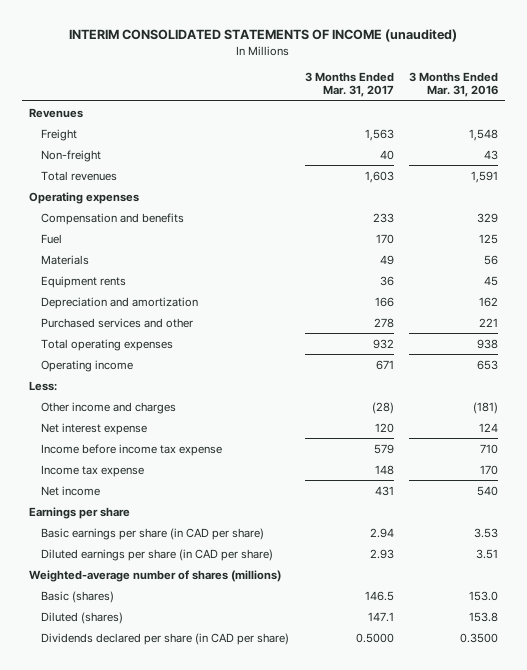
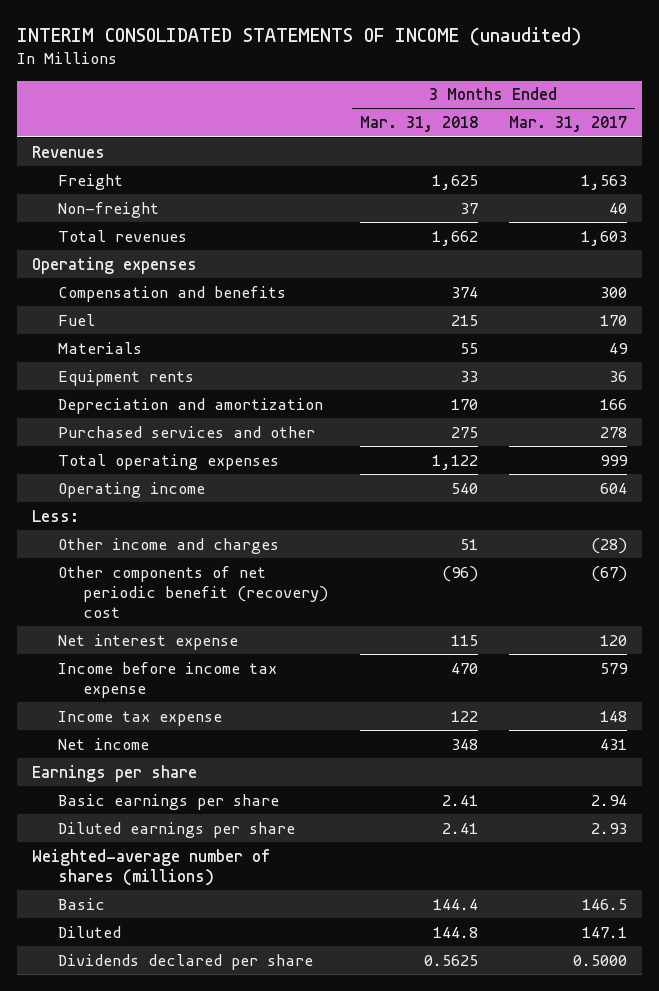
- | 3 Months Ended Mar. 31, 2017 | 3 Months Ended Mar. 31, 2016
+ | 3 Months Ended Mar. 31, 2018 | 3 Months Ended Mar. 31, 2017
- Compensation and benefits | 233 | 329
+ Compensation and benefits | 374 | 300
- Total operating expenses | 932 | 938
- Operating income | 671 | 653
+ Total operating expenses | 1,122 | 999
+ Operating income | 540 | 604
+ Other components of net periodic benefit (recovery) cost | (96) | (67)
- Basic earnings per share (in CAD per share) | 2.94 | 3.53
- Diluted earnings per share (in CAD per share) | 2.93 | 3.51
+ Basic earnings per share | 2.41 | 2.94
+ Diluted earnings per share | 2.41 | 2.93
- Basic (shares) | 146.5 | 153.0
- Diluted (shares) | 147.1 | 153.8
- Dividends declared per share (in CAD per share) | 0.5000 | 0.3500
+ Basic | 144.4 | 146.5
+ Diluted | 144.8 | 147.1
+ Dividends declared per share | 0.5625 | 0.5000

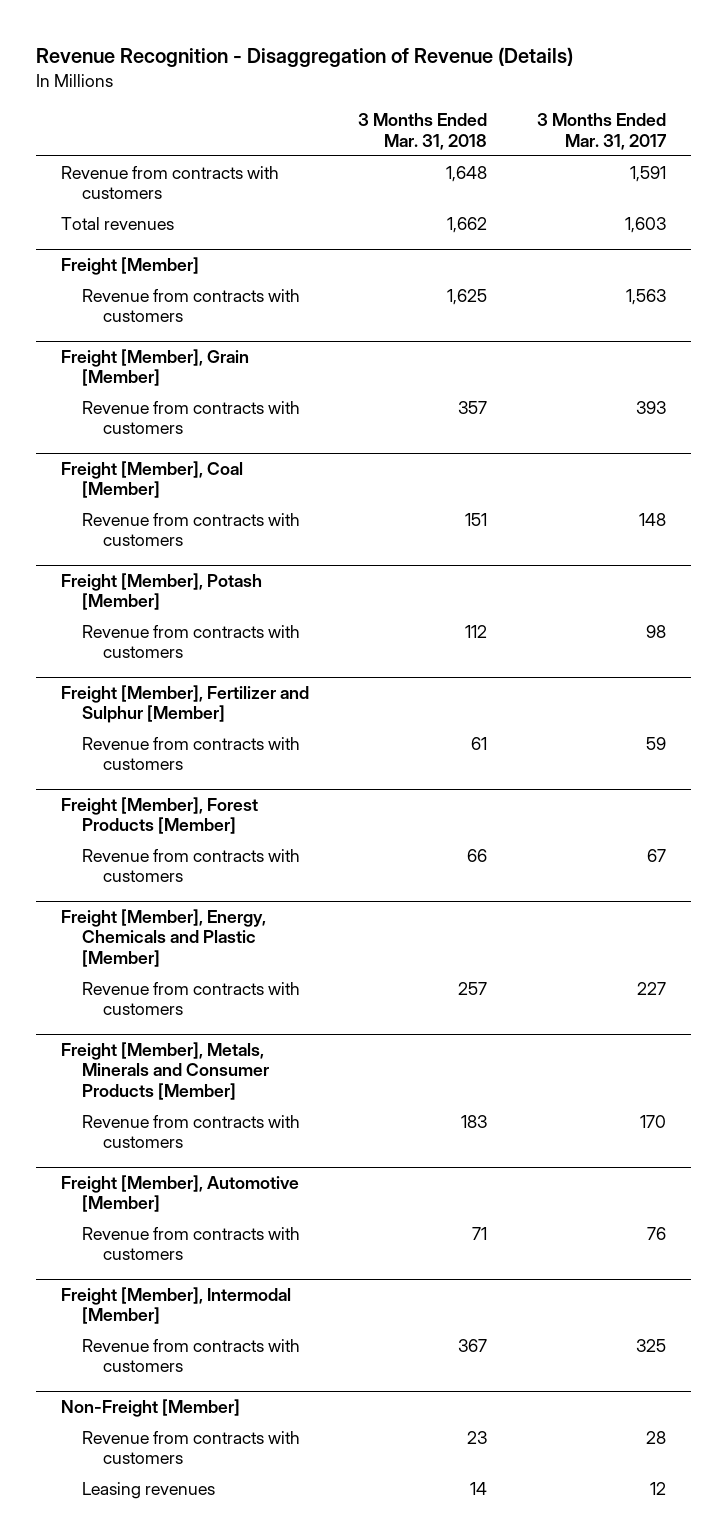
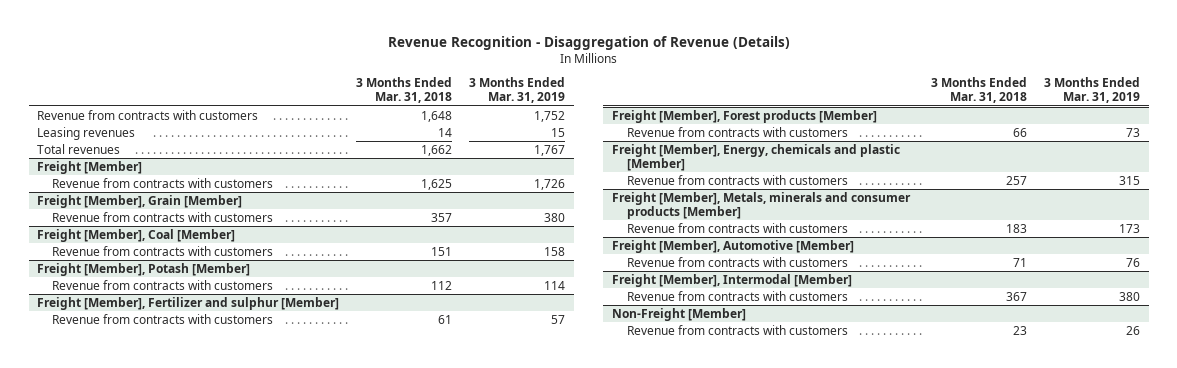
- | 3 Months Ended Mar. 31, 2018 | 3 Months Ended Mar. 31, 2017
+ | 3 Months Ended Mar. 31, 2018 | 3 Months Ended Mar. 31, 2019
+ Leasing revenues | 14 | 15
- Freight [Member], Fertilizer and Sulphur [Member]
+ Freight [Member], Fertilizer and sulphur [Member]
- Freight [Member], Forest Products [Member]
+ Freight [Member], Forest products [Member]
- Freight [Member], Energy, Chemicals and Plastic [Member]
+ Freight [Member], Energy, chemicals and plastic [Member]
- Freight [Member], Metals, Minerals and Consumer Products [Member]
+ Freight [Member], Metals, minerals and consumer products [Member]
@ Non-Freight [Member]
- Leasing revenues | 14 | 12

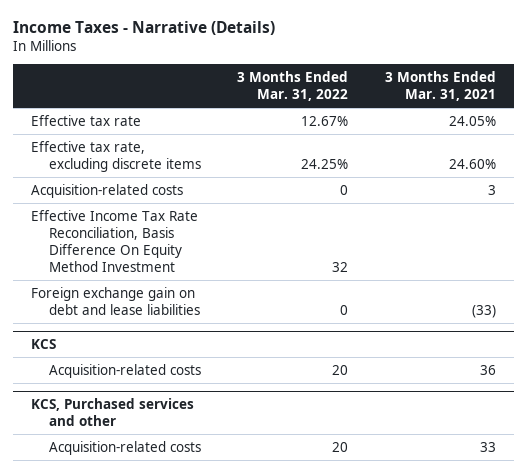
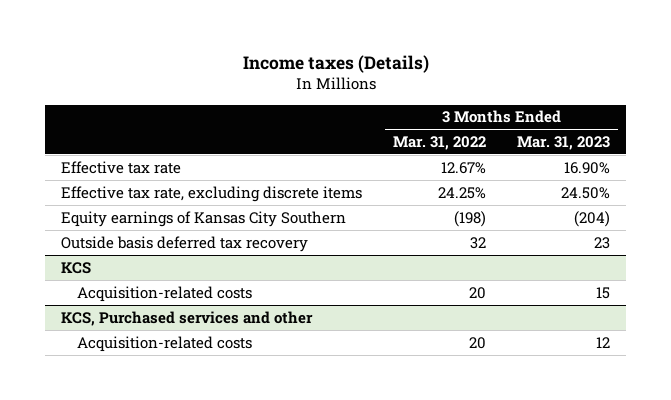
- Income Taxes - Narrative (Details)
+ Income taxes (Details)
- | 3 Months Ended Mar. 31, 2022 | 3 Months Ended Mar. 31, 2021
+ | 3 Months Ended Mar. 31, 2022 | 3 Months Ended Mar. 31, 2023
- Acquisition-related costs | 0 | 3
- Effective Income Tax Rate Reconciliation, Basis Difference On Equity Method Investment | 32 |
- Foreign exchange gain on debt and lease liabilities | 0 | (33)
+ Equity earnings of Kansas City Southern | (198) | (204)
+ Outside basis deferred tax recovery | 32 | 23

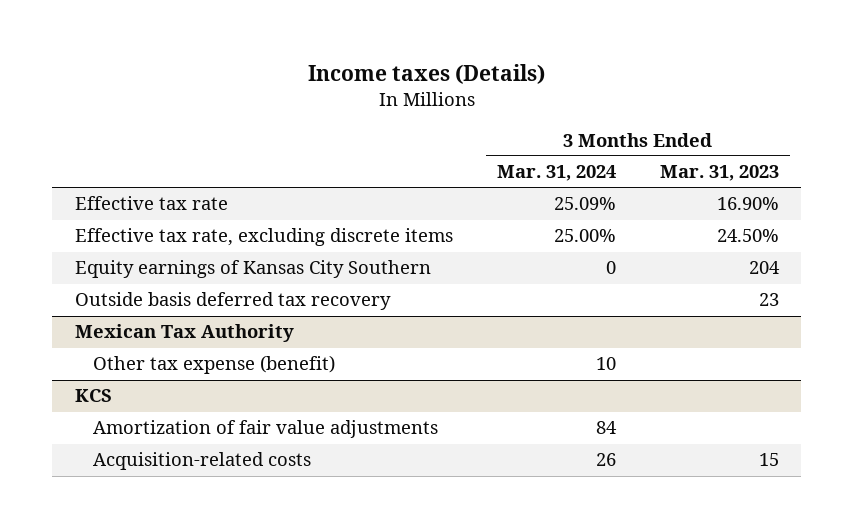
- | 3 Months Ended Mar. 31, 2022 | 3 Months Ended Mar. 31, 2023
+ | 3 Months Ended Mar. 31, 2024 | 3 Months Ended Mar. 31, 2023
- Equity earnings of Kansas City Southern | (198) | (204)
+ Equity earnings of Kansas City Southern | 0 | 204
+ Mexican Tax Authority
+ Other tax expense (benefit) | 10 |
@ KCS
+ Amortization of fair value adjustments | 84 |
- KCS, Purchased services and other
- Acquisition-related costs | 20 | 12

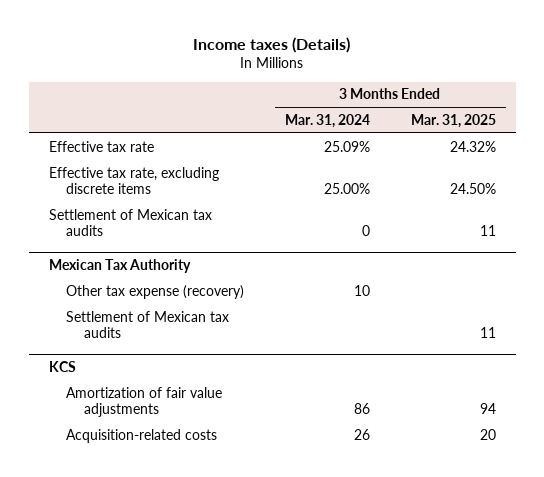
- | 3 Months Ended Mar. 31, 2024 | 3 Months Ended Mar. 31, 2023
+ | 3 Months Ended Mar. 31, 2024 | 3 Months Ended Mar. 31, 2025
- Equity earnings of Kansas City Southern | 0 | 204
- Outside basis deferred tax recovery | | 23
+ Settlement of Mexican tax audits | 0 | 11
@ Mexican Tax Authority
- Other tax expense (benefit) | 10 |
+ Other tax expense (recovery) | 10 |
+ Settlement of Mexican tax audits | | 11
@ KCS
- Amortization of fair value adjustments | 84 |
+ Amortization of fair value adjustments | 86 | 94

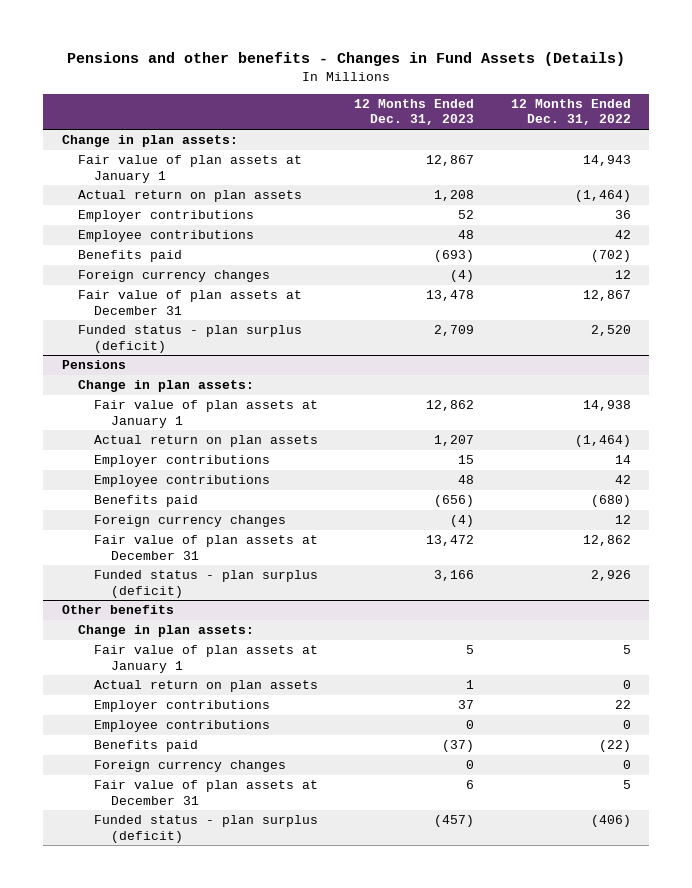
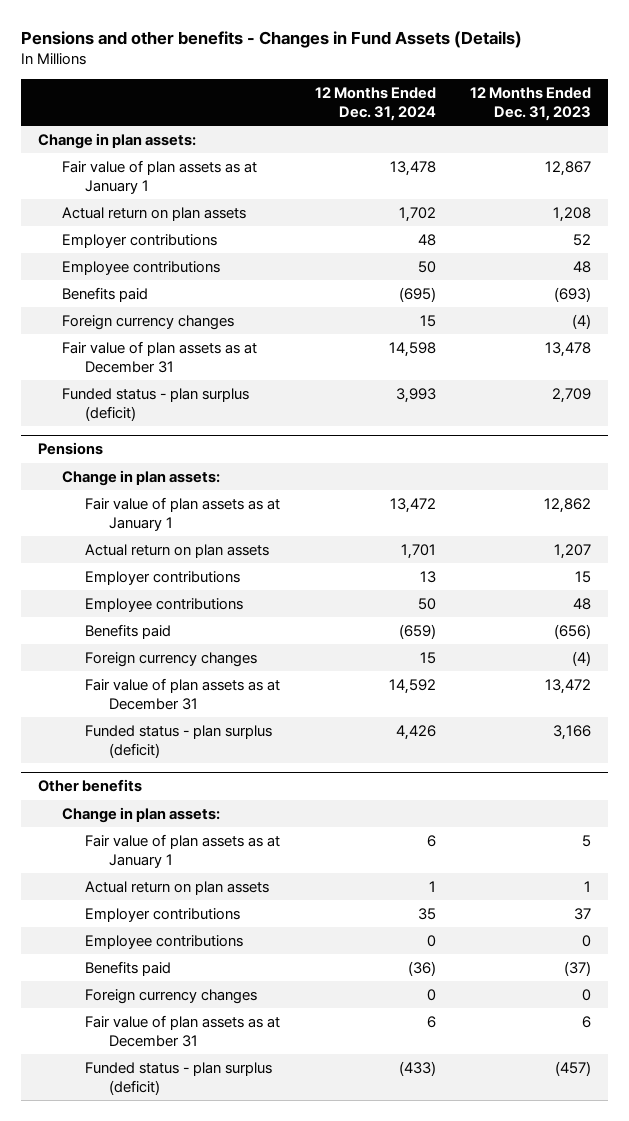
- | 12 Months Ended Dec. 31, 2023 | 12 Months Ended Dec. 31, 2022
+ | 12 Months Ended Dec. 31, 2024 | 12 Months Ended Dec. 31, 2023
- Fair value of plan assets at January 1 | 12,867 | 14,943
+ Fair value of plan assets as at January 1 | 13,478 | 12,867
- Fair value of plan assets at December 31 | 13,478 | 12,867
+ Fair value of plan assets as at December 31 | 14,598 | 13,478
@ Pensions
- Fair value of plan assets at January 1 | 12,862 | 14,938
+ Fair value of plan assets as at January 1 | 13,472 | 12,862
- Fair value of plan assets at December 31 | 13,472 | 12,862
+ Fair value of plan assets as at December 31 | 14,592 | 13,472
@ Other benefits
- Fair value of plan assets at January 1 | 5 | 5
+ Fair value of plan assets as at January 1 | 6 | 5
- Fair value of plan assets at December 31 | 6 | 5
+ Fair value of plan assets as at December 31 | 6 | 6

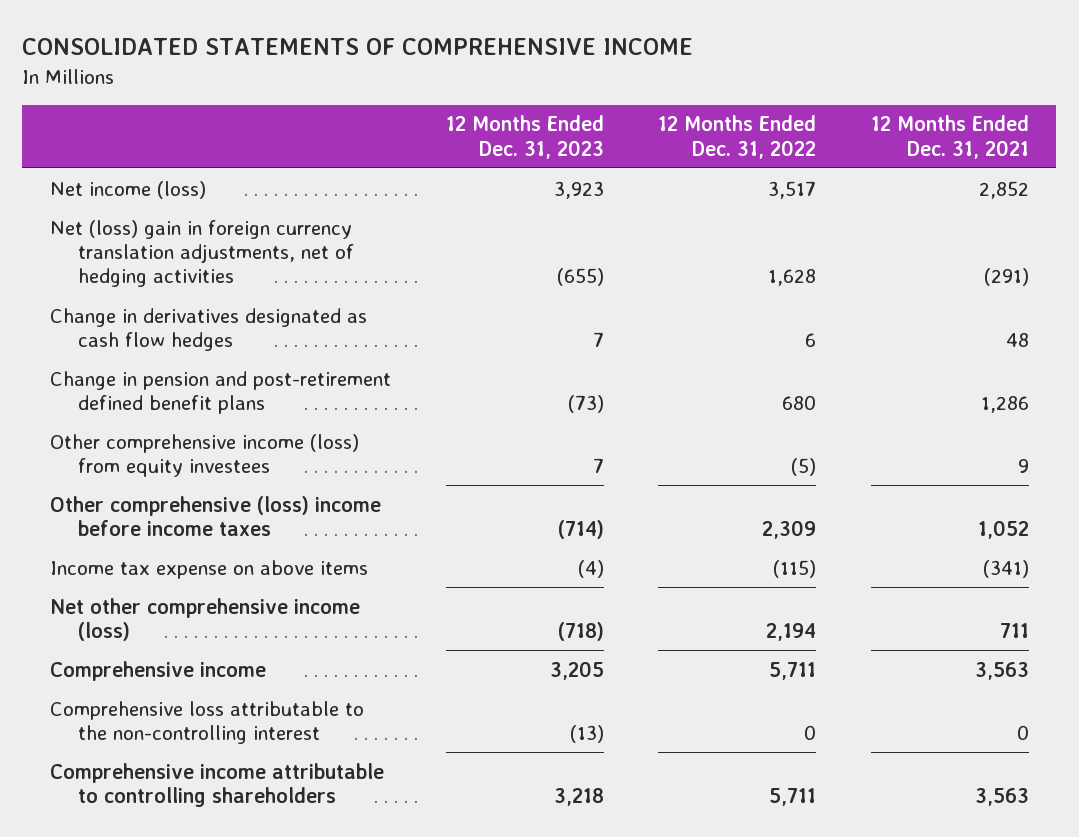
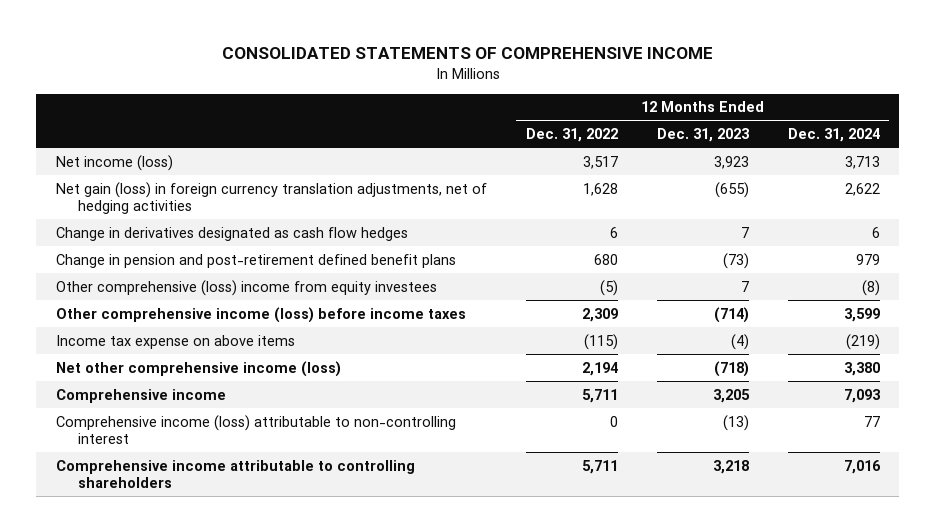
- | 12 Months Ended Dec. 31, 2023 | 12 Months Ended Dec. 31, 2022 | 12 Months Ended Dec. 31, 2021
+ | 12 Months Ended Dec. 31, 2022 | 12 Months Ended Dec. 31, 2023 | 12 Months Ended Dec. 31, 2024
- Net (loss) gain in foreign currency translation adjustments, net of hedging activities | (655) | 1,628 | (291)
+ Net gain (loss) in foreign currency translation adjustments, net of hedging activities | 1,628 | (655) | 2,622
- Other comprehensive income (loss) from equity investees | 7 | (5) | 9
- Other comprehensive (loss) income before income taxes | (714) | 2,309 | 1,052
+ Other comprehensive (loss) income from equity investees | (5) | 7 | (8)
+ Other comprehensive income (loss) before income taxes | 2,309 | (714) | 3,599
- Comprehensive loss attributable to the non-controlling interest | (13) | 0 | 0
+ Comprehensive income (loss) attributable to non-controlling interest | 0 | (13) | 77

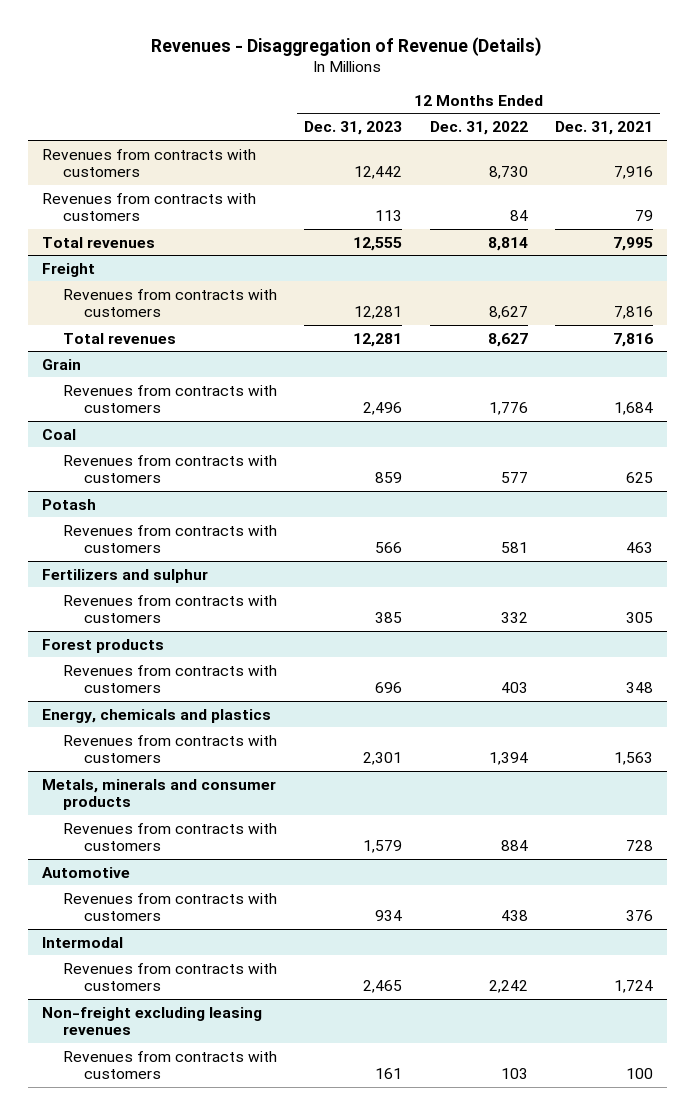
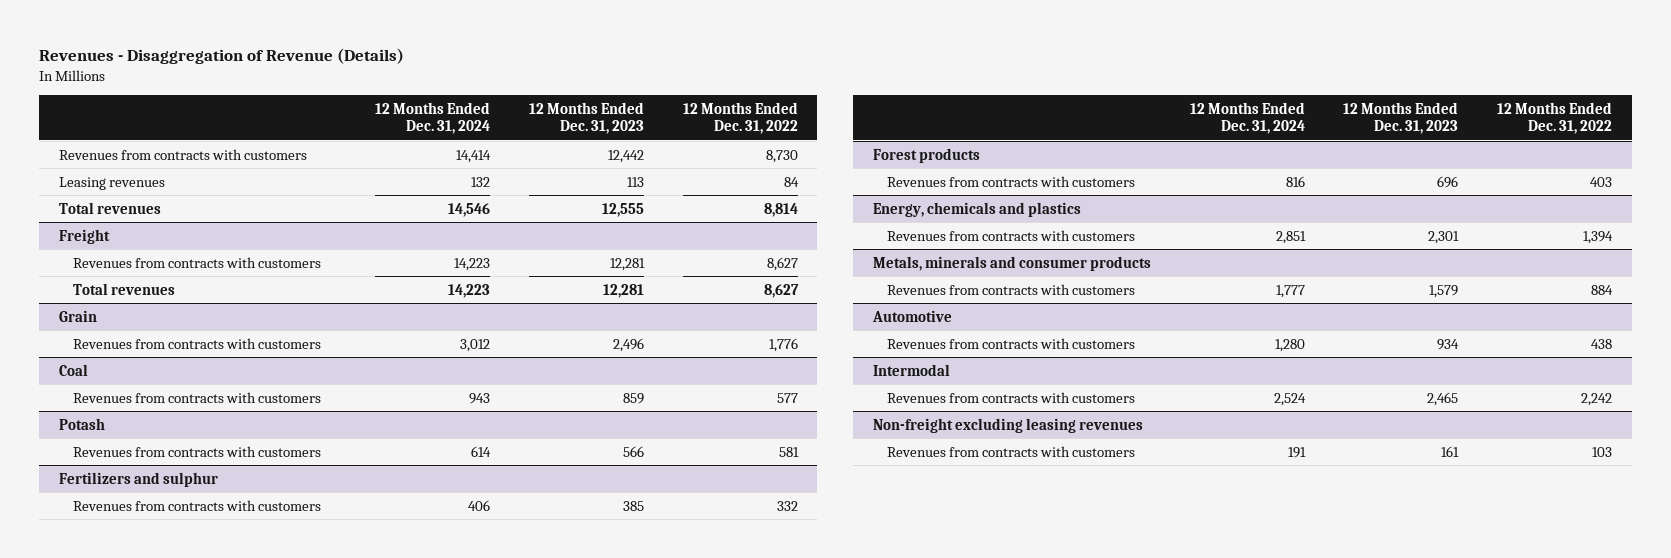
- | 12 Months Ended Dec. 31, 2023 | 12 Months Ended Dec. 31, 2022 | 12 Months Ended Dec. 31, 2021
+ | 12 Months Ended Dec. 31, 2024 | 12 Months Ended Dec. 31, 2023 | 12 Months Ended Dec. 31, 2022
- Revenues from contracts with customers | 113 | 84 | 79
+ Leasing revenues | 132 | 113 | 84

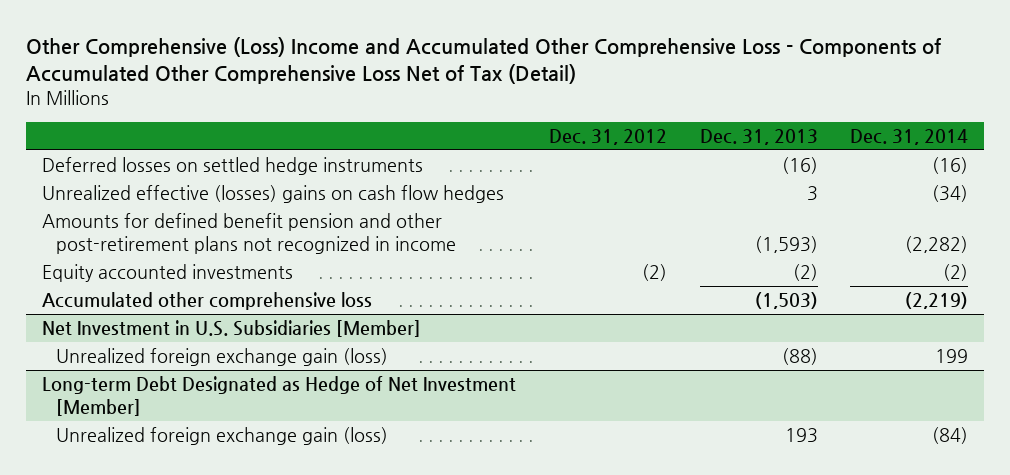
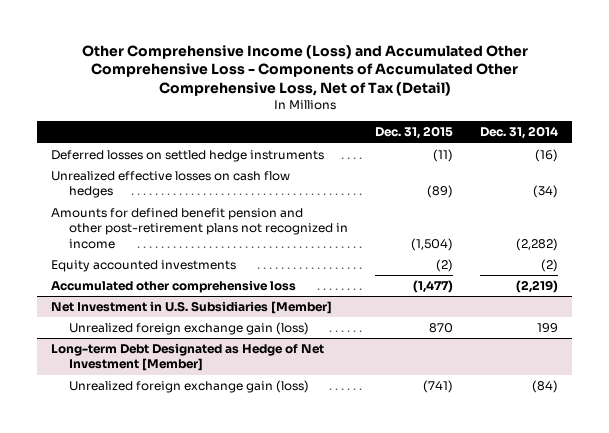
- Other Comprehensive (Loss) Income and Accumulated Other Comprehensive Loss - Components of Accumulated Other Comprehensive Loss Net of Tax (Detail)
+ Other Comprehensive Income (Loss) and Accumulated Other Comprehensive Loss - Components of Accumulated Other Comprehensive Loss, Net of Tax (Detail)
- | Dec. 31, 2012 | Dec. 31, 2013 | Dec. 31, 2014
+ | Dec. 31, 2015 | Dec. 31, 2014
- Unrealized effective (losses) gains on cash flow hedges | | 3 | (34)
+ Unrealized effective losses on cash flow hedges | (89) | (34)

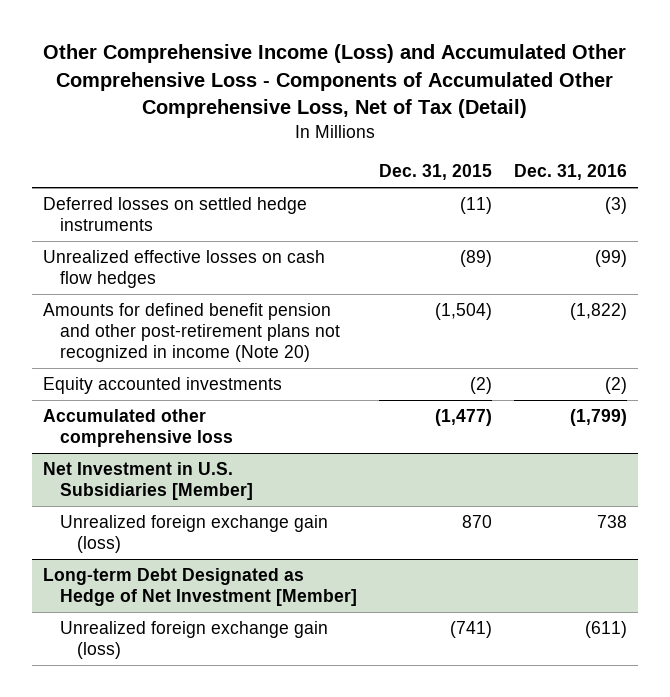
- | Dec. 31, 2015 | Dec. 31, 2014
+ | Dec. 31, 2015 | Dec. 31, 2016
- Amounts for defined benefit pension and other post-retirement plans not recognized in income | (1,504) | (2,282)
+ Amounts for defined benefit pension and other post-retirement plans not recognized in income (Note 20) | (1,504) | (1,822)

